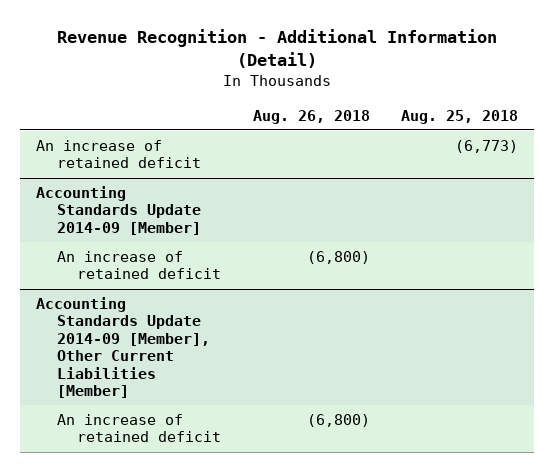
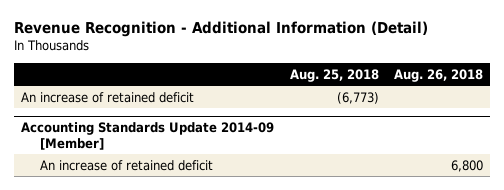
- | Aug. 26, 2018 | Aug. 25, 2018
+ | Aug. 25, 2018 | Aug. 26, 2018
@ Accounting Standards Update 2014-09 [Member]
- An increase of retained deficit | (6,800) |
- Accounting Standards Update 2014-09 [Member], Other Current Liabilities [Member]
- An increase of retained deficit | (6,800) |
@ Accounting Standards Update 2014-09 [Member]
+ An increase of retained deficit | | 6,800

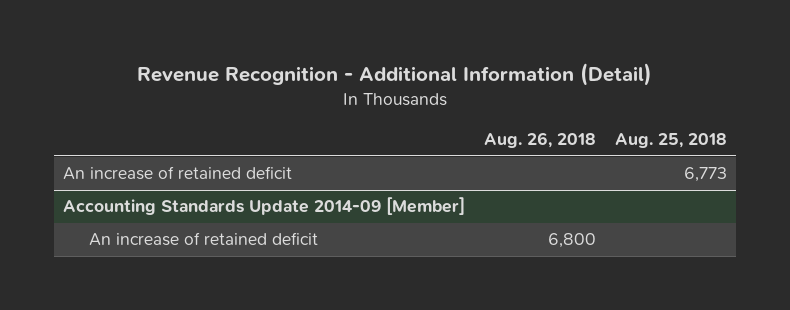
- | Aug. 25, 2018 | Aug. 26, 2018
+ | Aug. 26, 2018 | Aug. 25, 2018
- An increase of retained deficit | (6,773) |
+ An increase of retained deficit | | 6,773

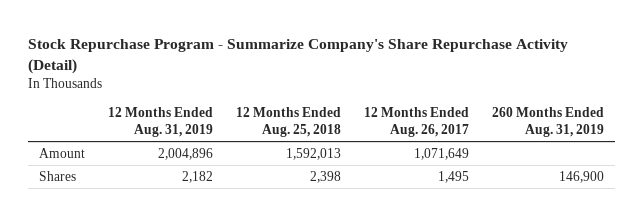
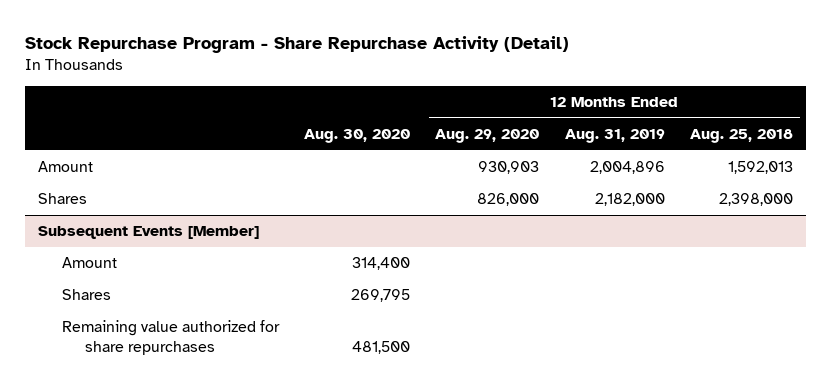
- Stock Repurchase Program - Summarize Company's Share Repurchase Activity (Detail)
+ Stock Repurchase Program - Share Repurchase Activity (Detail)
- | 12 Months Ended Aug. 31, 2019 | 12 Months Ended Aug. 25, 2018 | 12 Months Ended Aug. 26, 2017 | 260 Months Ended Aug. 31, 2019
+ | Aug. 30, 2020 | 12 Months Ended Aug. 29, 2020 | 12 Months Ended Aug. 31, 2019 | 12 Months Ended Aug. 25, 2018
- Shares | 2,182 | 2,398 | 1,495 | 146,900
+ Shares | | 826,000 | 2,182,000 | 2,398,000
+ Subsequent Events [Member]
+ Amount | 314,400 | | |
+ Shares | 269,795 | | |
+ Remaining value authorized for share repurchases | 481,500 | | |

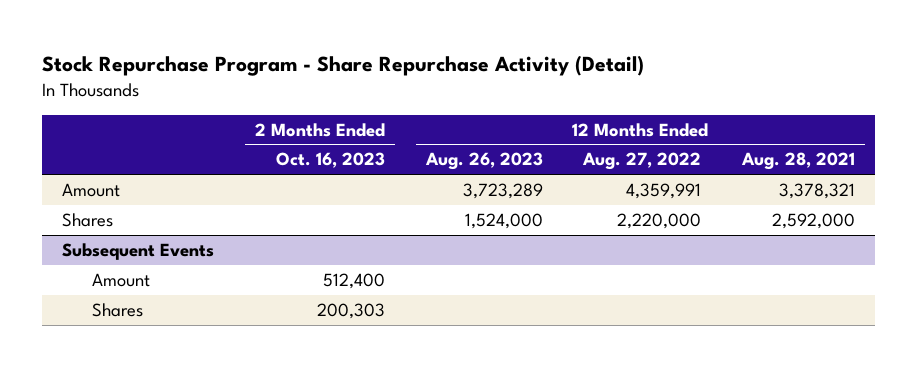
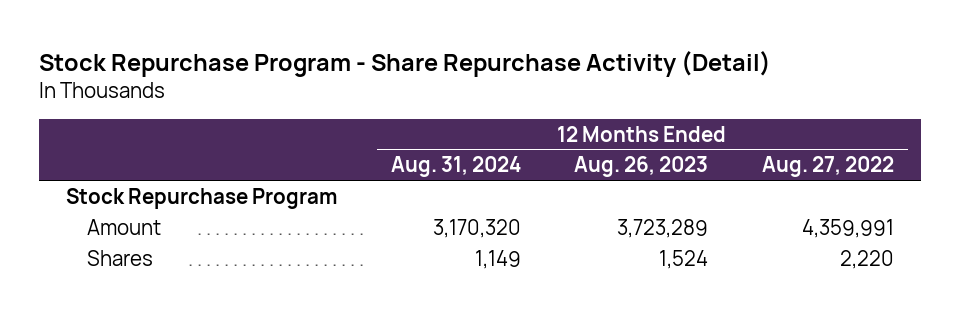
- | 2 Months Ended Oct. 16, 2023 | 12 Months Ended Aug. 26, 2023 | 12 Months Ended Aug. 27, 2022 | 12 Months Ended Aug. 28, 2021
+ | 12 Months Ended Aug. 31, 2024 | 12 Months Ended Aug. 26, 2023 | 12 Months Ended Aug. 27, 2022
+ Stock Repurchase Program
- Shares | | 1,524,000 | 2,220,000 | 2,592,000
- Subsequent Events
- Amount | 512,400 | | |
- Shares | 200,303 | | |
+ Shares | 1,149 | 1,524 | 2,220

